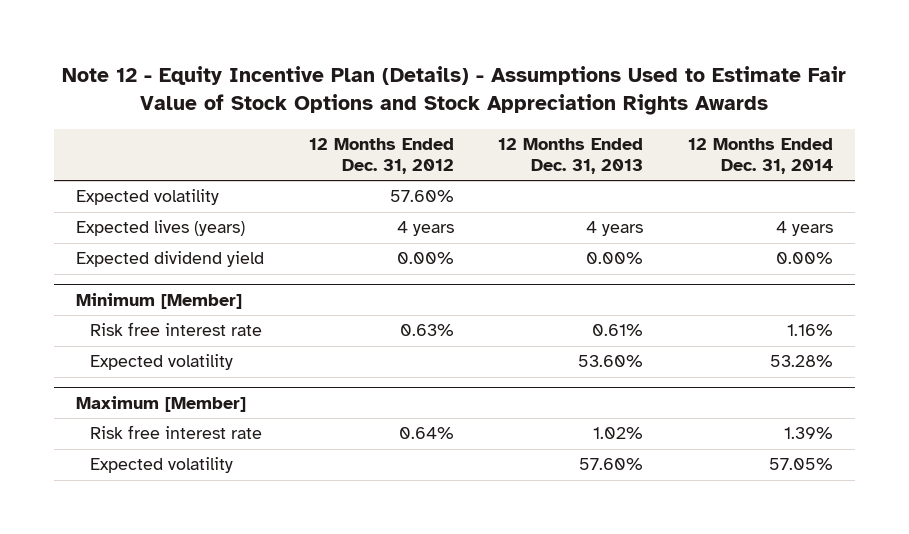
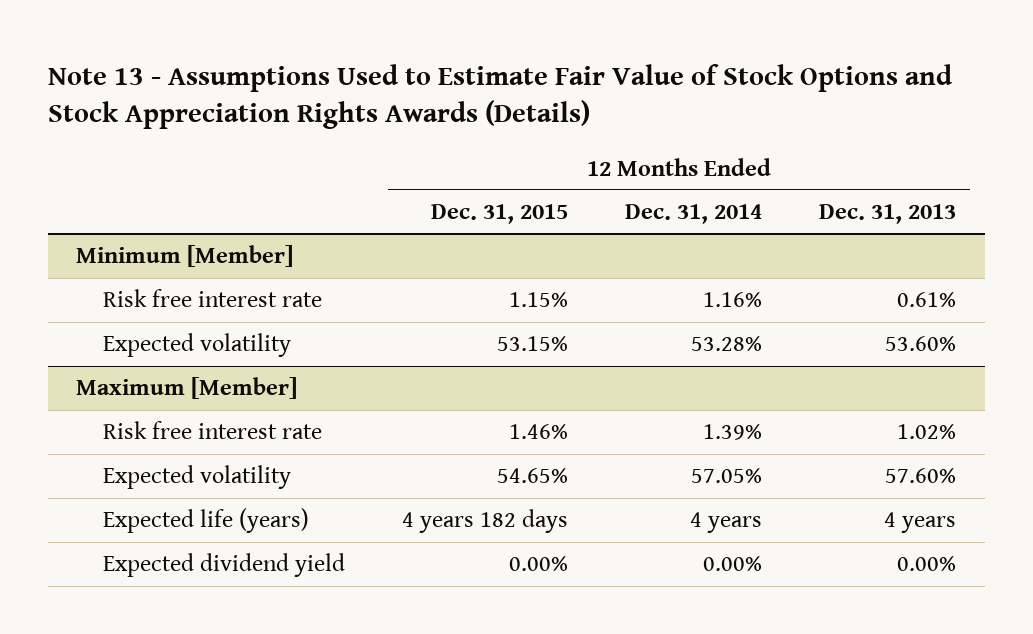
- Note 12 - Equity Incentive Plan (Details) - Assumptions Used to Estimate Fair Value of Stock Options and Stock Appreciation Rights Awards
+ Note 13 - Assumptions Used to Estimate Fair Value of Stock Options and Stock Appreciation Rights Awards (Details)
- | 12 Months Ended Dec. 31, 2012 | 12 Months Ended Dec. 31, 2013 | 12 Months Ended Dec. 31, 2014
+ | 12 Months Ended Dec. 31, 2015 | 12 Months Ended Dec. 31, 2014 | 12 Months Ended Dec. 31, 2013
- Expected volatility | 57.60% | |
- Expected lives (years) | 4 years | 4 years | 4 years
- Expected dividend yield | 0.00% | 0.00% | 0.00%
@ Maximum [Member]
+ Expected life (years) | 4 years 182 days | 4 years | 4 years
+ Expected dividend yield | 0.00% | 0.00% | 0.00%

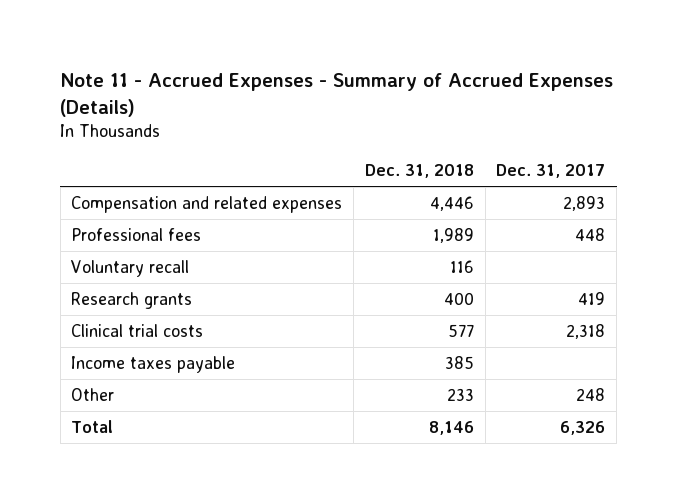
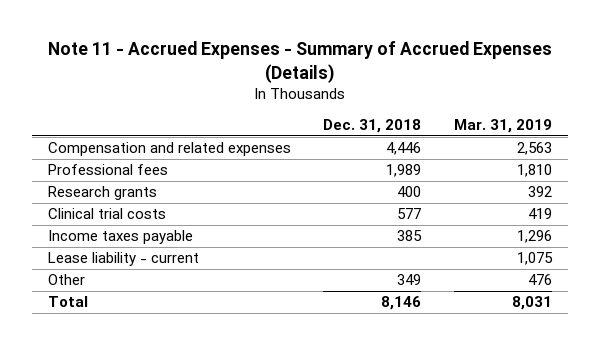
- | Dec. 31, 2018 | Dec. 31, 2017
+ | Dec. 31, 2018 | Mar. 31, 2019
- Voluntary recall | 116 |
- Other | 233 | 248
+ Lease liability - current | | 1,075
+ Other | 349 | 476

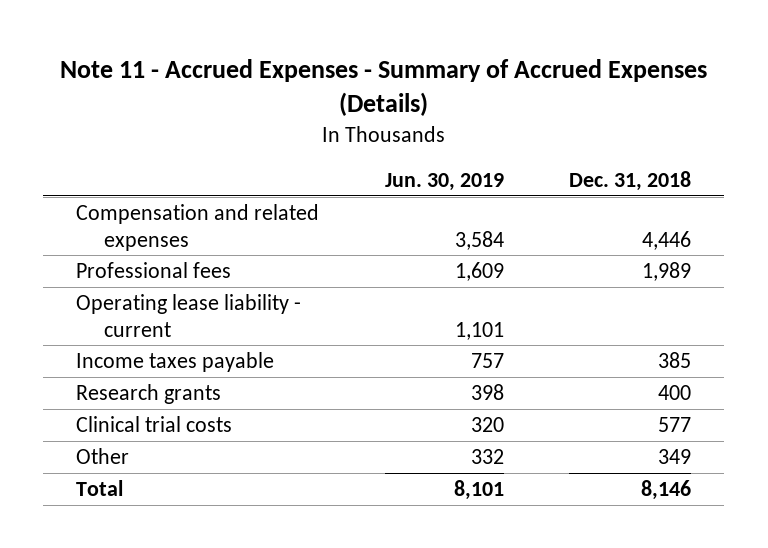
- | Dec. 31, 2018 | Mar. 31, 2019
+ | Jun. 30, 2019 | Dec. 31, 2018
+ Operating lease liability - current | 1,101 |
moved up: Income taxes payable | 757 | 385
- Lease liability - current | | 1,075

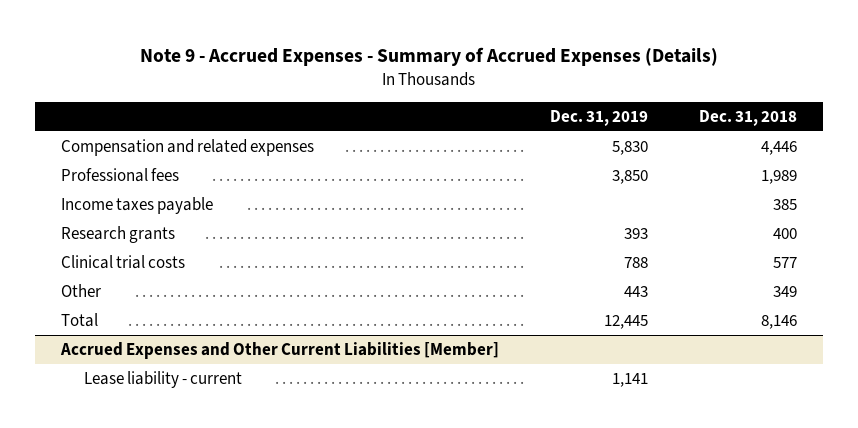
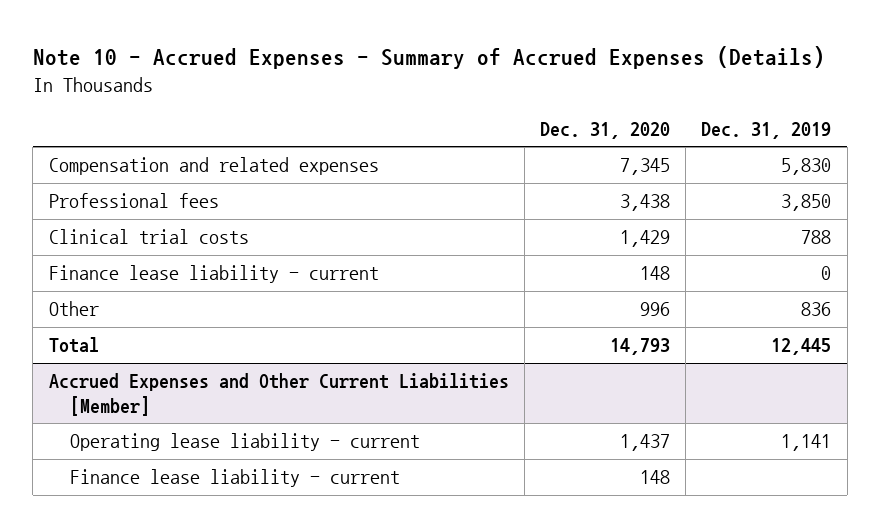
- Note 9 - Accrued Expenses - Summary of Accrued Expenses (Details)
+ Note 10 - Accrued Expenses - Summary of Accrued Expenses (Details)
- | Dec. 31, 2019 | Dec. 31, 2018
+ | Dec. 31, 2020 | Dec. 31, 2019
- Income taxes payable | | 385
- Research grants | 393 | 400
- Other | 443 | 349
+ Finance lease liability - current | 148 | 0
+ Other | 996 | 836
@ Accrued Expenses and Other Current Liabilities [Member]
- Lease liability - current | 1,141 |
+ Operating lease liability - current | 1,437 | 1,141
+ Finance lease liability - current | 148 |

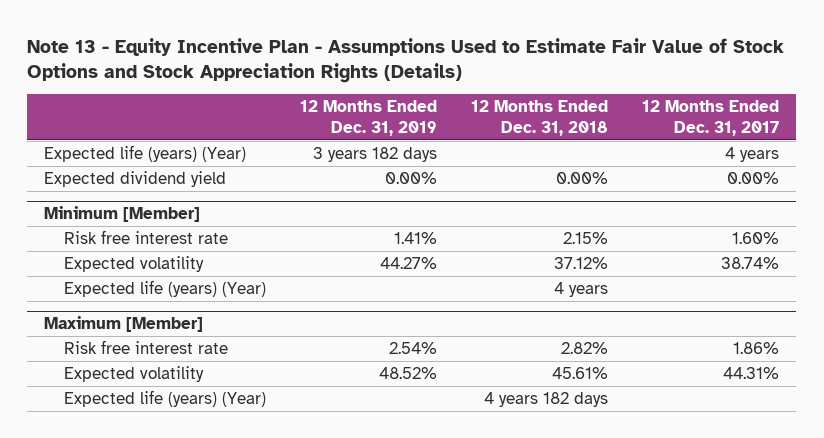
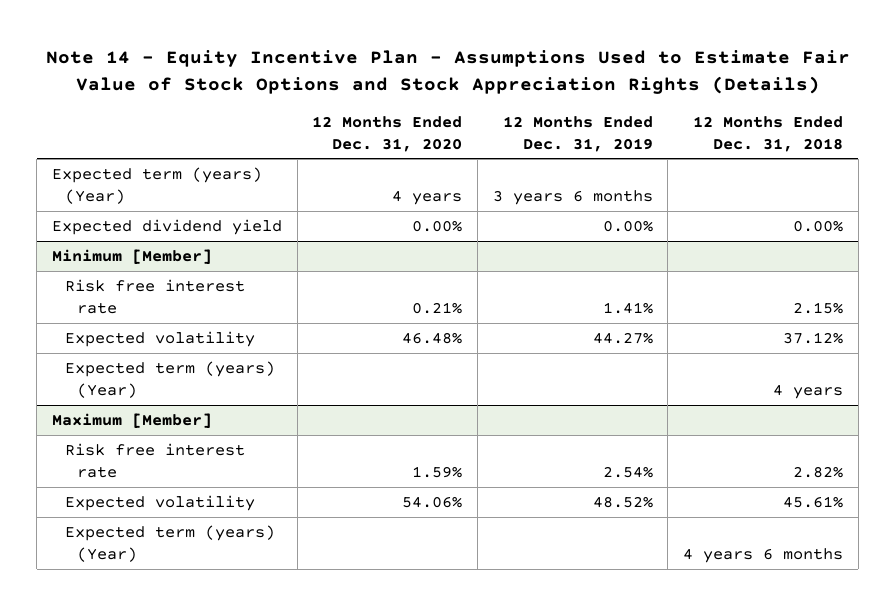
- Note 13 - Equity Incentive Plan - Assumptions Used to Estimate Fair Value of Stock Options and Stock Appreciation Rights (Details)
+ Note 14 - Equity Incentive Plan - Assumptions Used to Estimate Fair Value of Stock Options and Stock Appreciation Rights (Details)
- | 12 Months Ended Dec. 31, 2019 | 12 Months Ended Dec. 31, 2018 | 12 Months Ended Dec. 31, 2017
+ | 12 Months Ended Dec. 31, 2020 | 12 Months Ended Dec. 31, 2019 | 12 Months Ended Dec. 31, 2018
- Expected life (years) (Year) | 3 years 182 days | | 4 years
+ Expected term (years) (Year) | 4 years | 3 years 6 months |
@ Minimum [Member]
- Expected life (years) (Year) | | 4 years |
+ Expected term (years) (Year) | | | 4 years
@ Maximum [Member]
- Expected life (years) (Year) | | 4 years 182 days |
+ Expected term (years) (Year) | | | 4 years 6 months

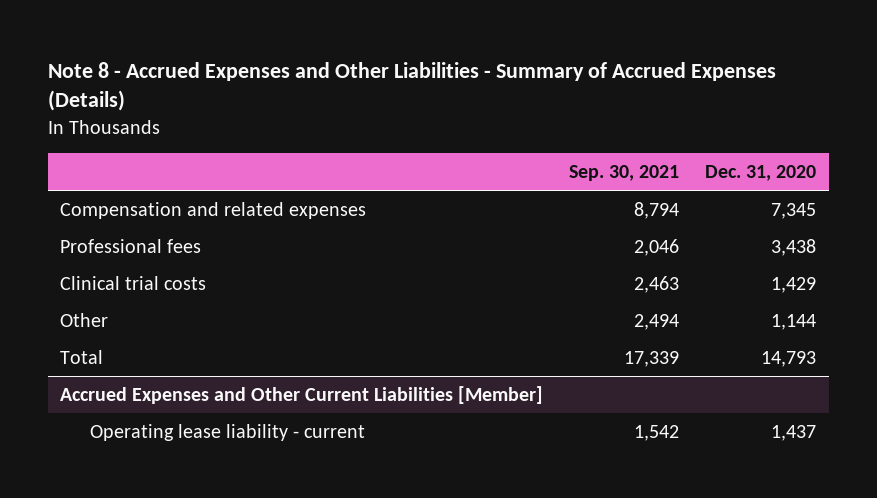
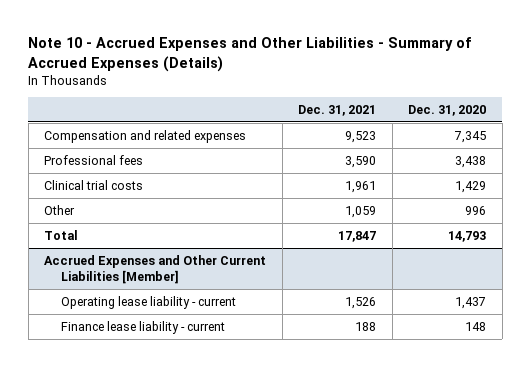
- Note 8 - Accrued Expenses and Other Liabilities - Summary of Accrued Expenses (Details)
+ Note 10 - Accrued Expenses and Other Liabilities - Summary of Accrued Expenses (Details)
- | Sep. 30, 2021 | Dec. 31, 2020
+ | Dec. 31, 2021 | Dec. 31, 2020
- Other | 2,494 | 1,144
+ Other | 1,059 | 996
@ Accrued Expenses and Other Current Liabilities [Member]
+ Finance lease liability - current | 188 | 148

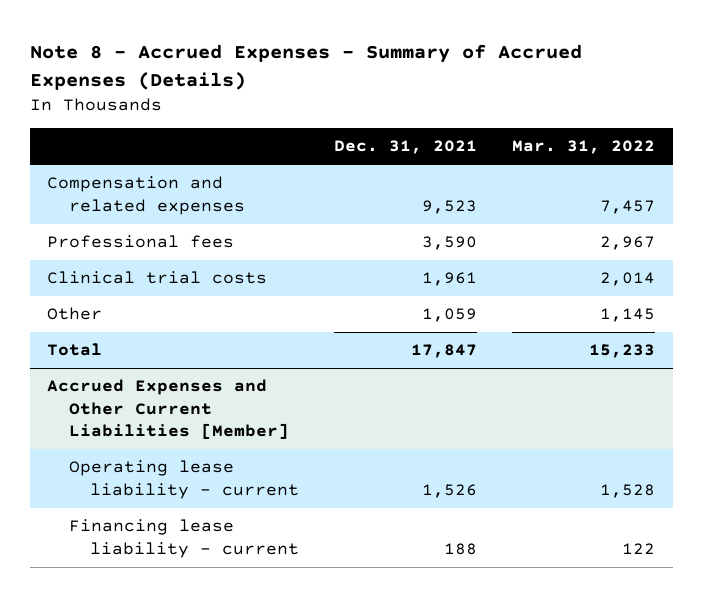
- Note 10 - Accrued Expenses and Other Liabilities - Summary of Accrued Expenses (Details)
+ Note 8 - Accrued Expenses - Summary of Accrued Expenses (Details)
- | Dec. 31, 2021 | Dec. 31, 2020
+ | Dec. 31, 2021 | Mar. 31, 2022
@ Accrued Expenses and Other Current Liabilities [Member]
- Finance lease liability - current | 188 | 148
+ Financing lease liability - current | 188 | 122

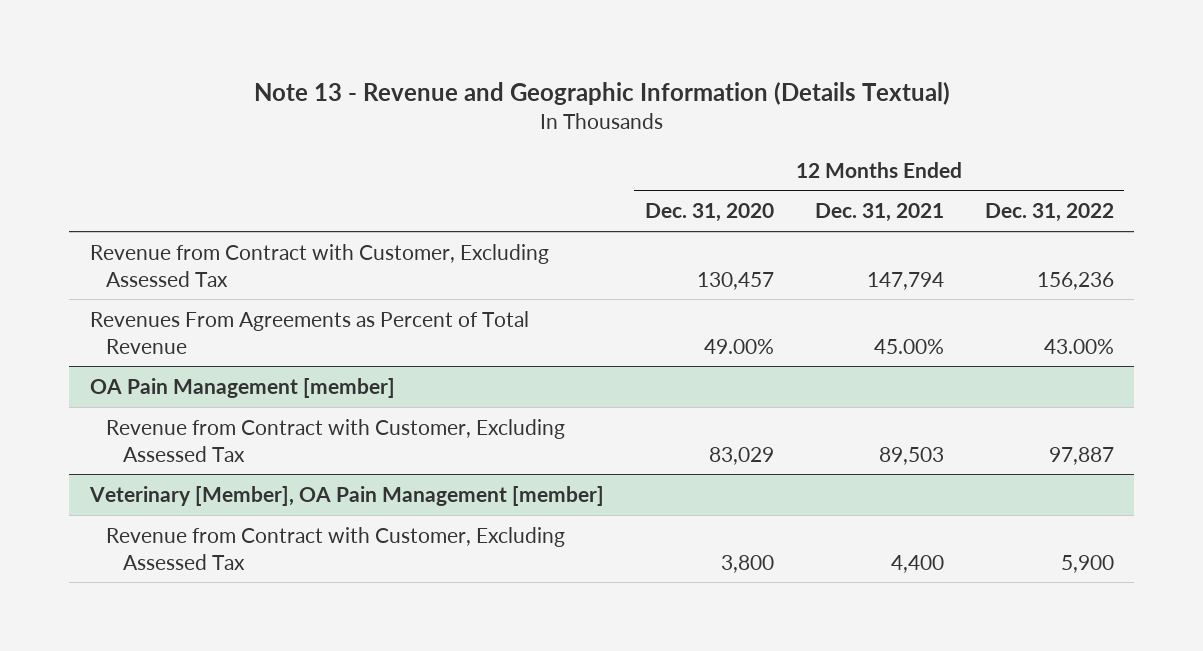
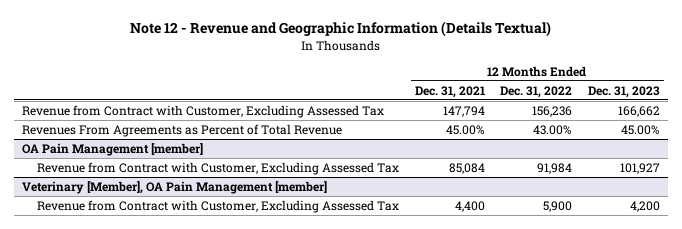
- Note 13 - Revenue and Geographic Information (Details Textual)
+ Note 12 - Revenue and Geographic Information (Details Textual)
- | 12 Months Ended Dec. 31, 2020 | 12 Months Ended Dec. 31, 2021 | 12 Months Ended Dec. 31, 2022
+ | 12 Months Ended Dec. 31, 2021 | 12 Months Ended Dec. 31, 2022 | 12 Months Ended Dec. 31, 2023
@ OA Pain Management [member]
- Revenue from Contract with Customer, Excluding Assessed Tax | 83,029 | 89,503 | 97,887
+ Revenue from Contract with Customer, Excluding Assessed Tax | 85,084 | 91,984 | 101,927

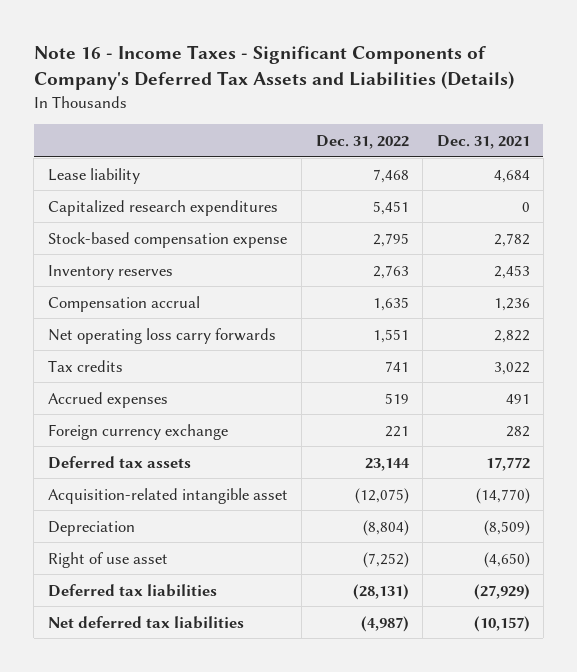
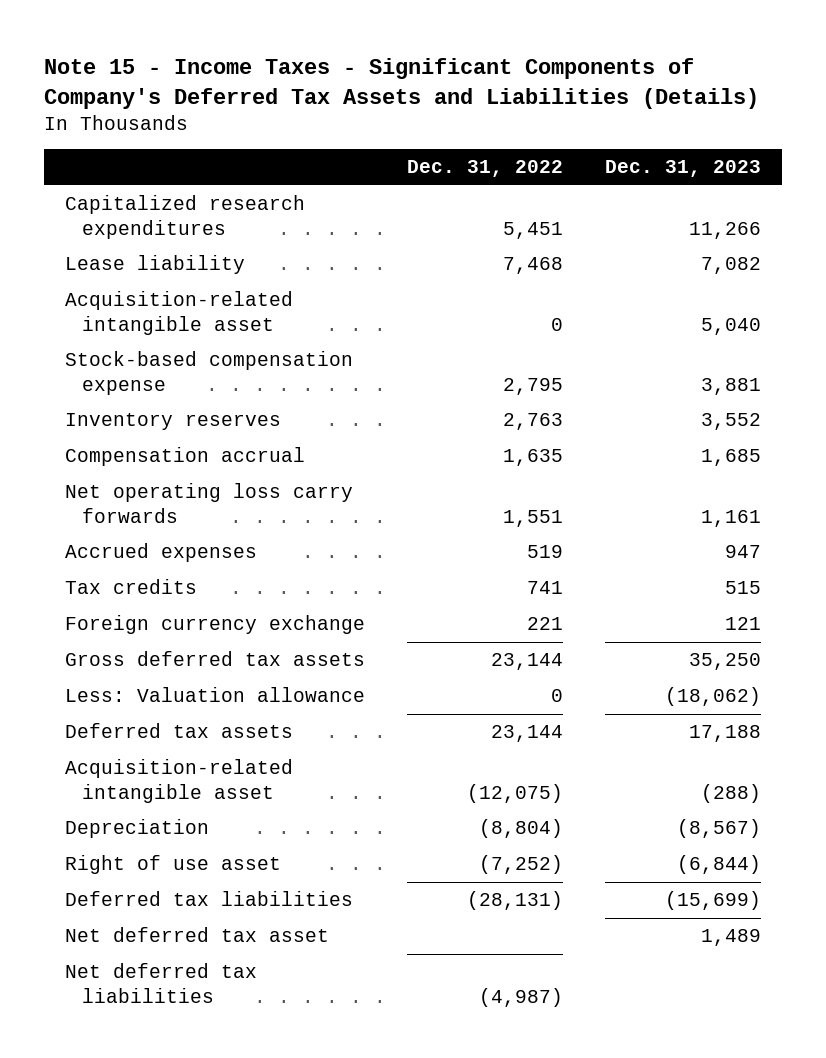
- Note 16 - Income Taxes - Significant Components of Company's Deferred Tax Assets and Liabilities (Details)
+ Note 15 - Income Taxes - Significant Components of Company's Deferred Tax Assets and Liabilities (Details)
- | Dec. 31, 2022 | Dec. 31, 2021
+ | Dec. 31, 2022 | Dec. 31, 2023
moved down: Lease liability | 7,468 | 7,082
+ Acquisition-related intangible asset | 0 | 5,040
moved down: Tax credits | 741 | 515
+ Gross deferred tax assets | 23,144 | 35,250
+ Less: Valuation allowance | 0 | (18,062)
+ Net deferred tax asset | | 1,489

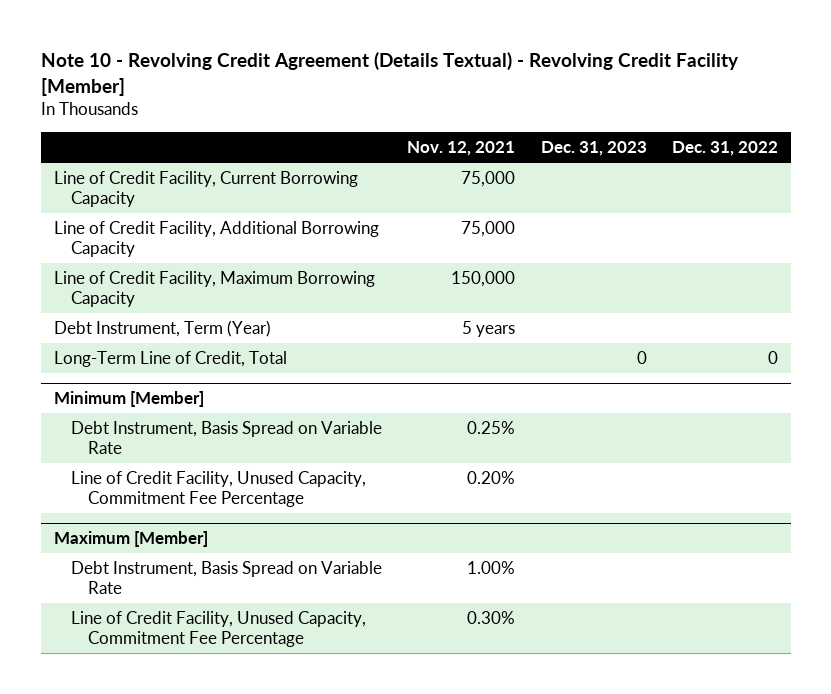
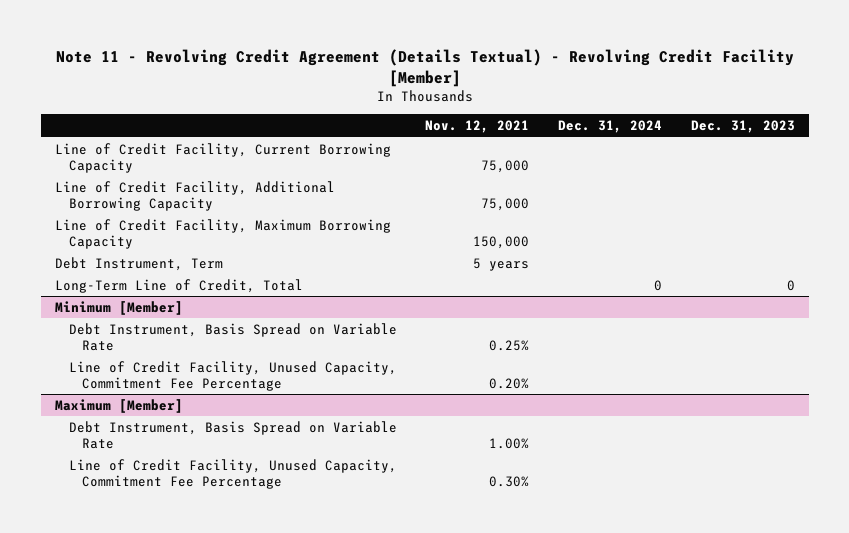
- Note 10 - Revolving Credit Agreement (Details Textual) - Revolving Credit Facility [Member]
+ Note 11 - Revolving Credit Agreement (Details Textual) - Revolving Credit Facility [Member]
- | Nov. 12, 2021 | Dec. 31, 2023 | Dec. 31, 2022
+ | Nov. 12, 2021 | Dec. 31, 2024 | Dec. 31, 2023
- Debt Instrument, Term (Year) | 5 years | |
+ Debt Instrument, Term | 5 years | |

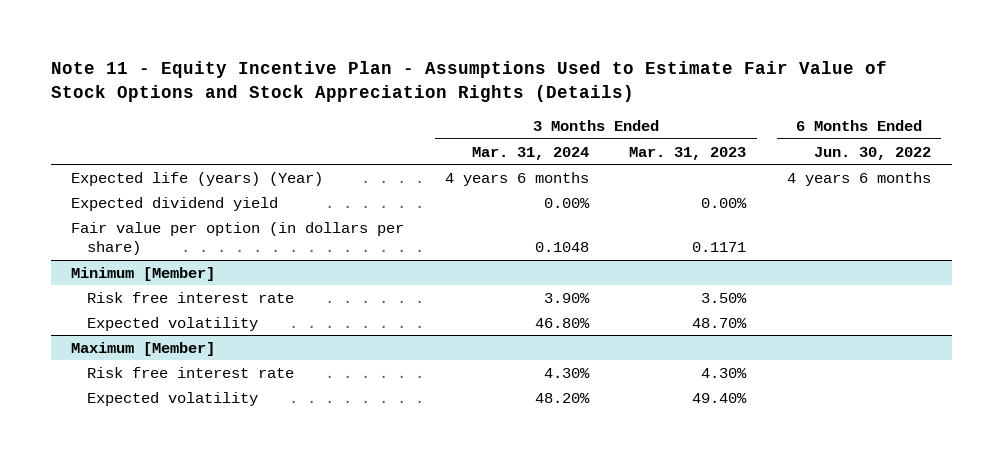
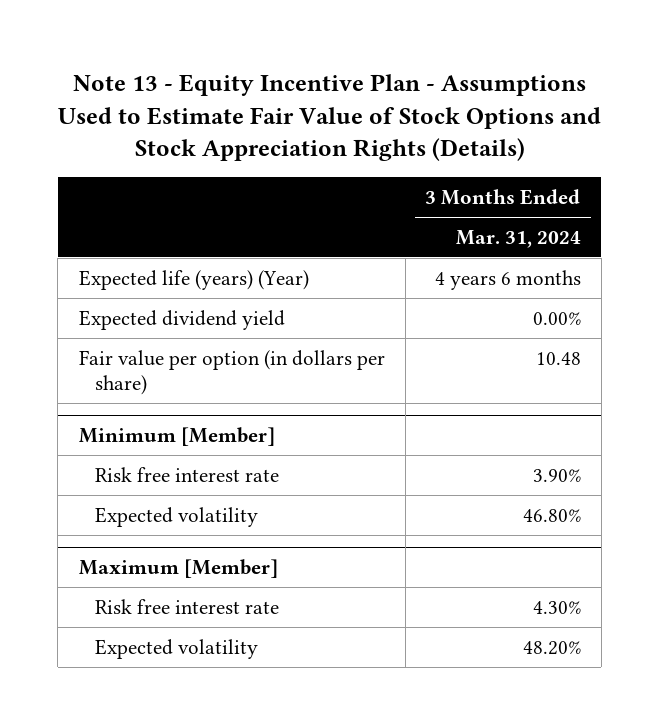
- Note 11 - Equity Incentive Plan - Assumptions Used to Estimate Fair Value of Stock Options and Stock Appreciation Rights (Details)
+ Note 13 - Equity Incentive Plan - Assumptions Used to Estimate Fair Value of Stock Options and Stock Appreciation Rights (Details)
- | 3 Months Ended Mar. 31, 2024 | 3 Months Ended Mar. 31, 2023 | 6 Months Ended Jun. 30, 2022
+ | 3 Months Ended Mar. 31, 2024
- Fair value per option (in dollars per share) | 0.1048 | 0.1171 |
+ Fair value per option (in dollars per share) | 10.48

